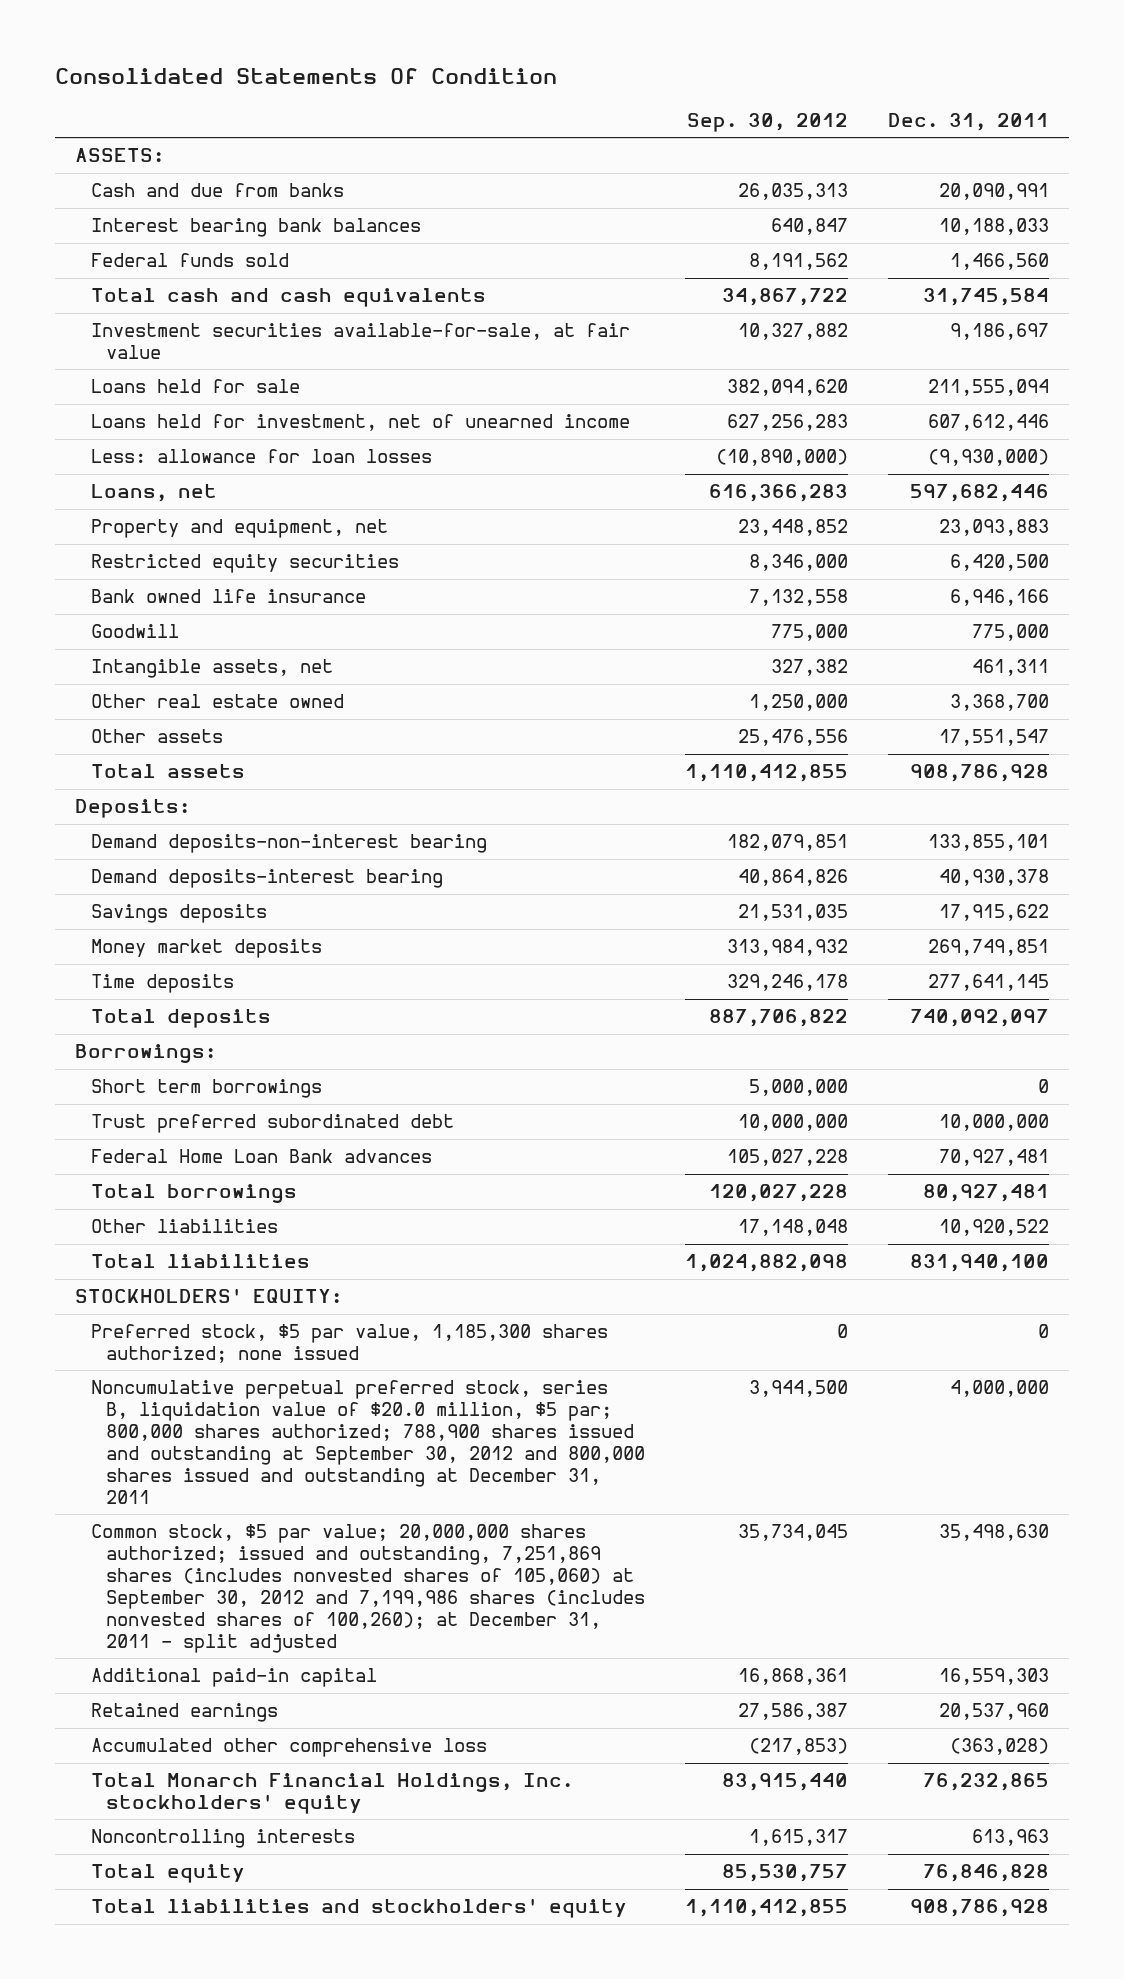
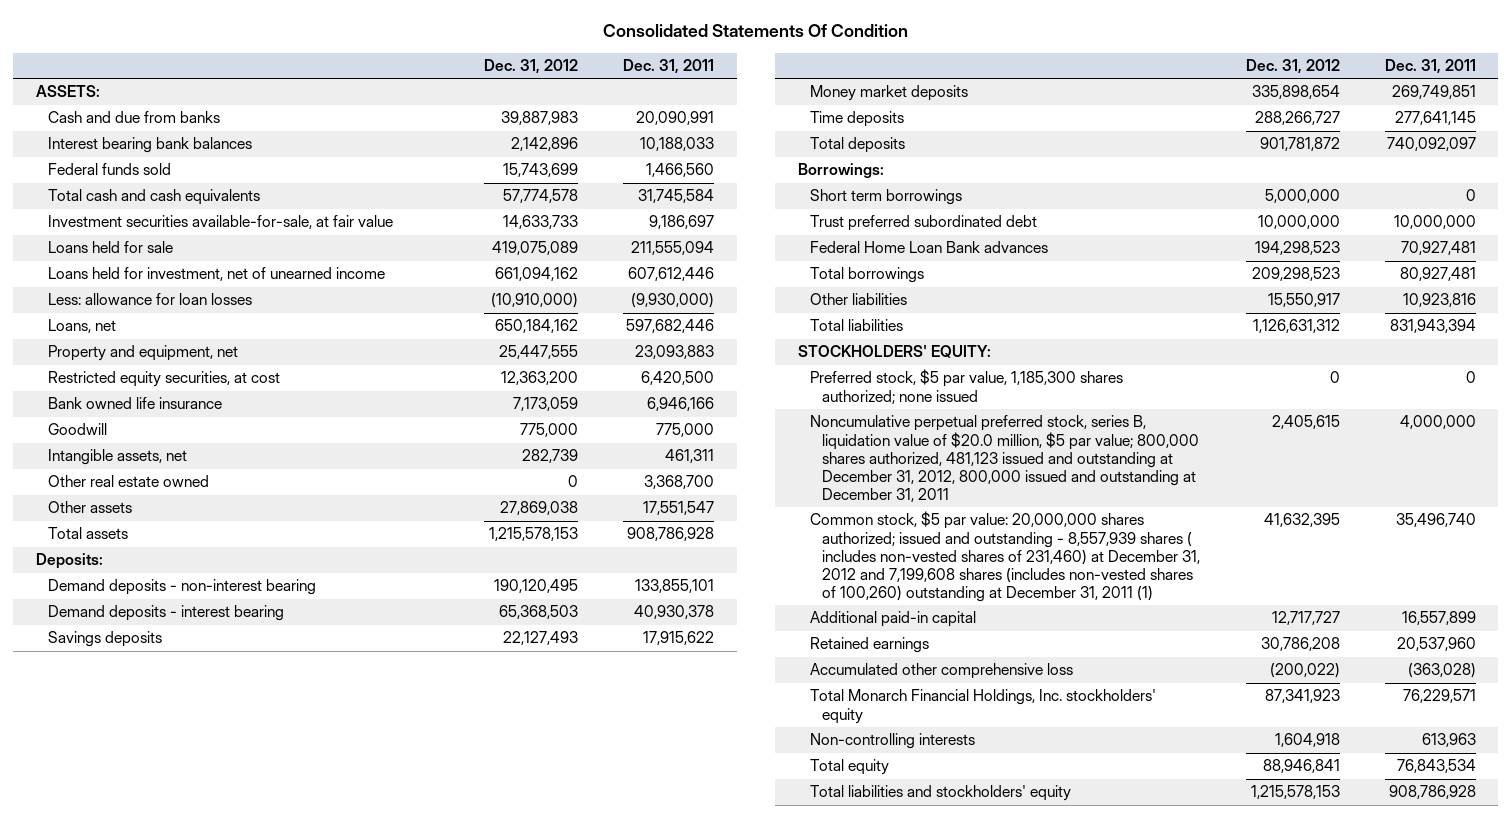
- | Sep. 30, 2012 | Dec. 31, 2011
+ | Dec. 31, 2012 | Dec. 31, 2011
- Restricted equity securities | 8,346,000 | 6,420,500
+ Restricted equity securities, at cost | 12,363,200 | 6,420,500
- Demand deposits-non-interest bearing | 182,079,851 | 133,855,101
- Demand deposits-interest bearing | 40,864,826 | 40,930,378
+ Demand deposits - non-interest bearing | 190,120,495 | 133,855,101
+ Demand deposits - interest bearing | 65,368,503 | 40,930,378
- Other liabilities | 17,148,048 | 10,920,522
- Total liabilities | 1,024,882,098 | 831,940,100
+ Other liabilities | 15,550,917 | 10,923,816
+ Total liabilities | 1,126,631,312 | 831,943,394
- Noncumulative perpetual preferred stock, series B, liquidation value of $20.0 million, $5 par; 800,000 shares authorized; 788,900 shares issued and outstanding at September 30, 2012 and 800,000 shares issued and outstanding at December 31, 2011 | 3,944,500 | 4,000,000
- Common stock, $5 par value; 20,000,000 shares authorized; issued and outstanding, 7,251,869 shares (includes nonvested shares of 105,060) at September 30, 2012 and 7,199,986 shares (includes nonvested shares of 100,260); at December 31, 2011 - split adjusted | 35,734,045 | 35,498,630
- Additional paid-in capital | 16,868,361 | 16,559,303
+ Noncumulative perpetual preferred stock, series B, liquidation value of $20.0 million, $5 par value; 800,000 shares authorized, 481,123 issued and outstanding at December 31, 2012, 800,000 issued and outstanding at December 31, 2011 | 2,405,615 | 4,000,000
+ Common stock, $5 par value: 20,000,000 shares authorized; issued and outstanding - 8,557,939 shares ( includes non-vested shares of 231,460) at December 31, 2012 and 7,199,608 shares (includes non-vested shares of 100,260) outstanding at December 31, 2011 (1) | 41,632,395 | 35,496,740
+ Additional paid-in capital | 12,717,727 | 16,557,899
- Total Monarch Financial Holdings, Inc. stockholders' equity | 83,915,440 | 76,232,865
- Noncontrolling interests | 1,615,317 | 613,963
- Total equity | 85,530,757 | 76,846,828
+ Total Monarch Financial Holdings, Inc. stockholders' equity | 87,341,923 | 76,229,571
+ Non-controlling interests | 1,604,918 | 613,963
+ Total equity | 88,946,841 | 76,843,534

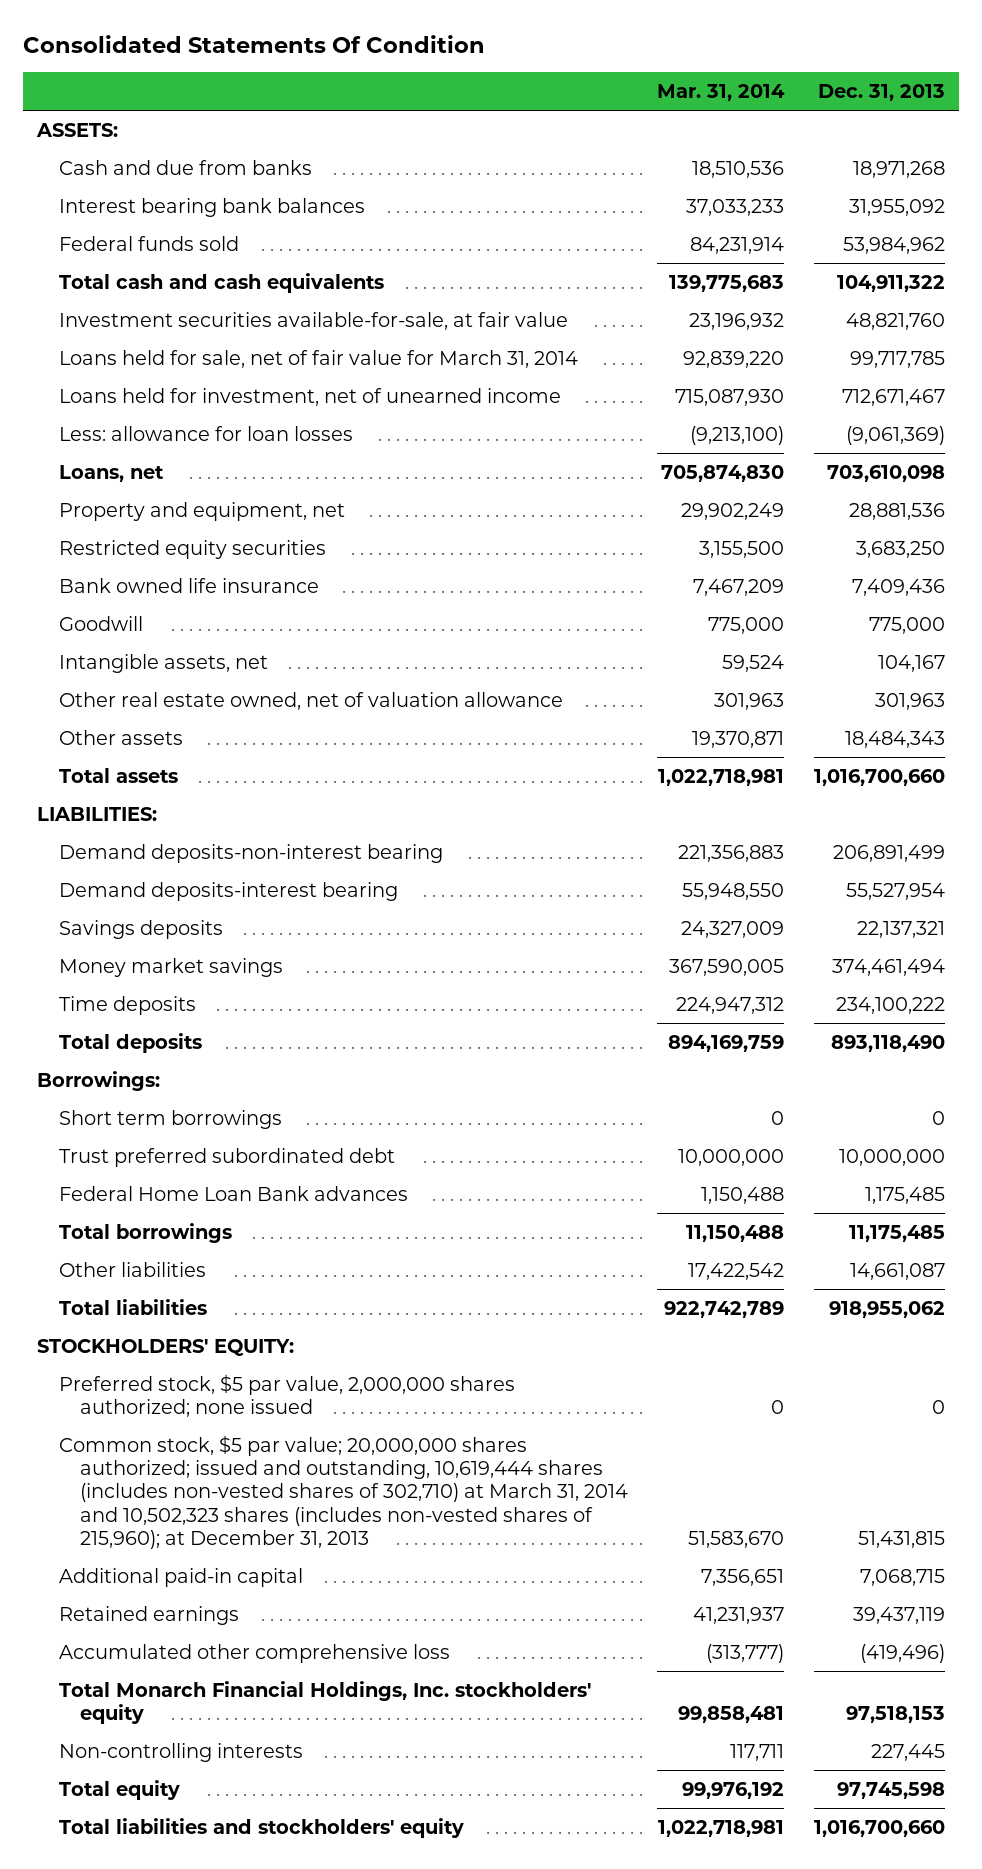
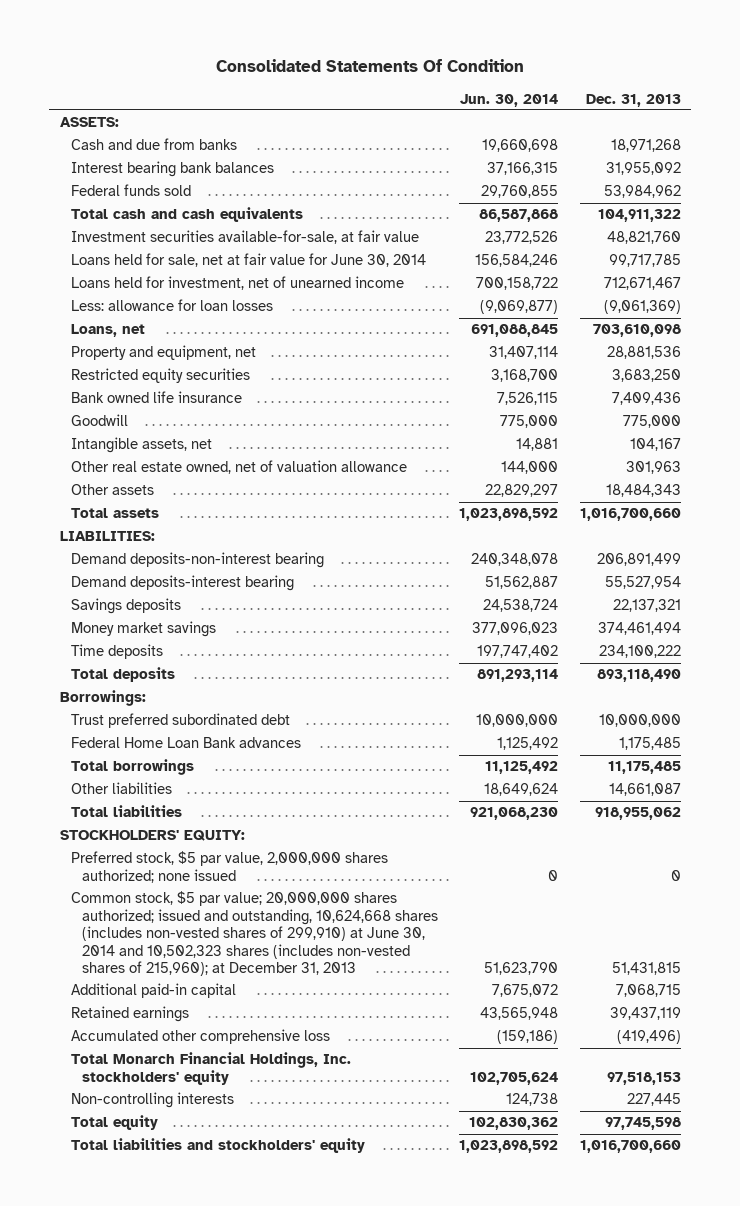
- | Mar. 31, 2014 | Dec. 31, 2013
+ | Jun. 30, 2014 | Dec. 31, 2013
- Loans held for sale, net of fair value for March 31, 2014 | 92,839,220 | 99,717,785
+ Loans held for sale, net at fair value for June 30, 2014 | 156,584,246 | 99,717,785
- Short term borrowings | 0 | 0
- Common stock, $5 par value; 20,000,000 shares authorized; issued and outstanding, 10,619,444 shares (includes non-vested shares of 302,710) at March 31, 2014 and 10,502,323 shares (includes non-vested shares of 215,960); at December 31, 2013 | 51,583,670 | 51,431,815
+ Common stock, $5 par value; 20,000,000 shares authorized; issued and outstanding, 10,624,668 shares (includes non-vested shares of 299,910) at June 30, 2014 and 10,502,323 shares (includes non-vested shares of 215,960); at December 31, 2013 | 51,623,790 | 51,431,815

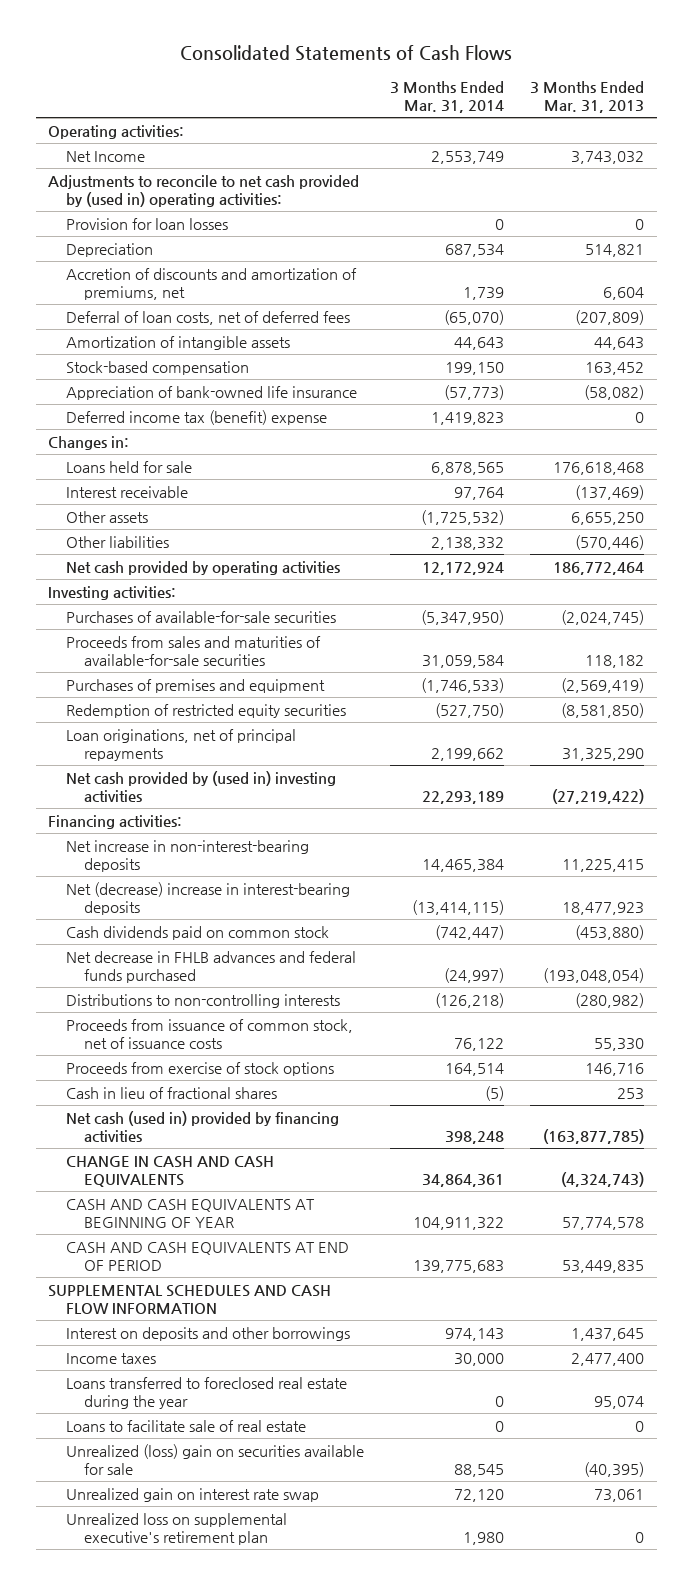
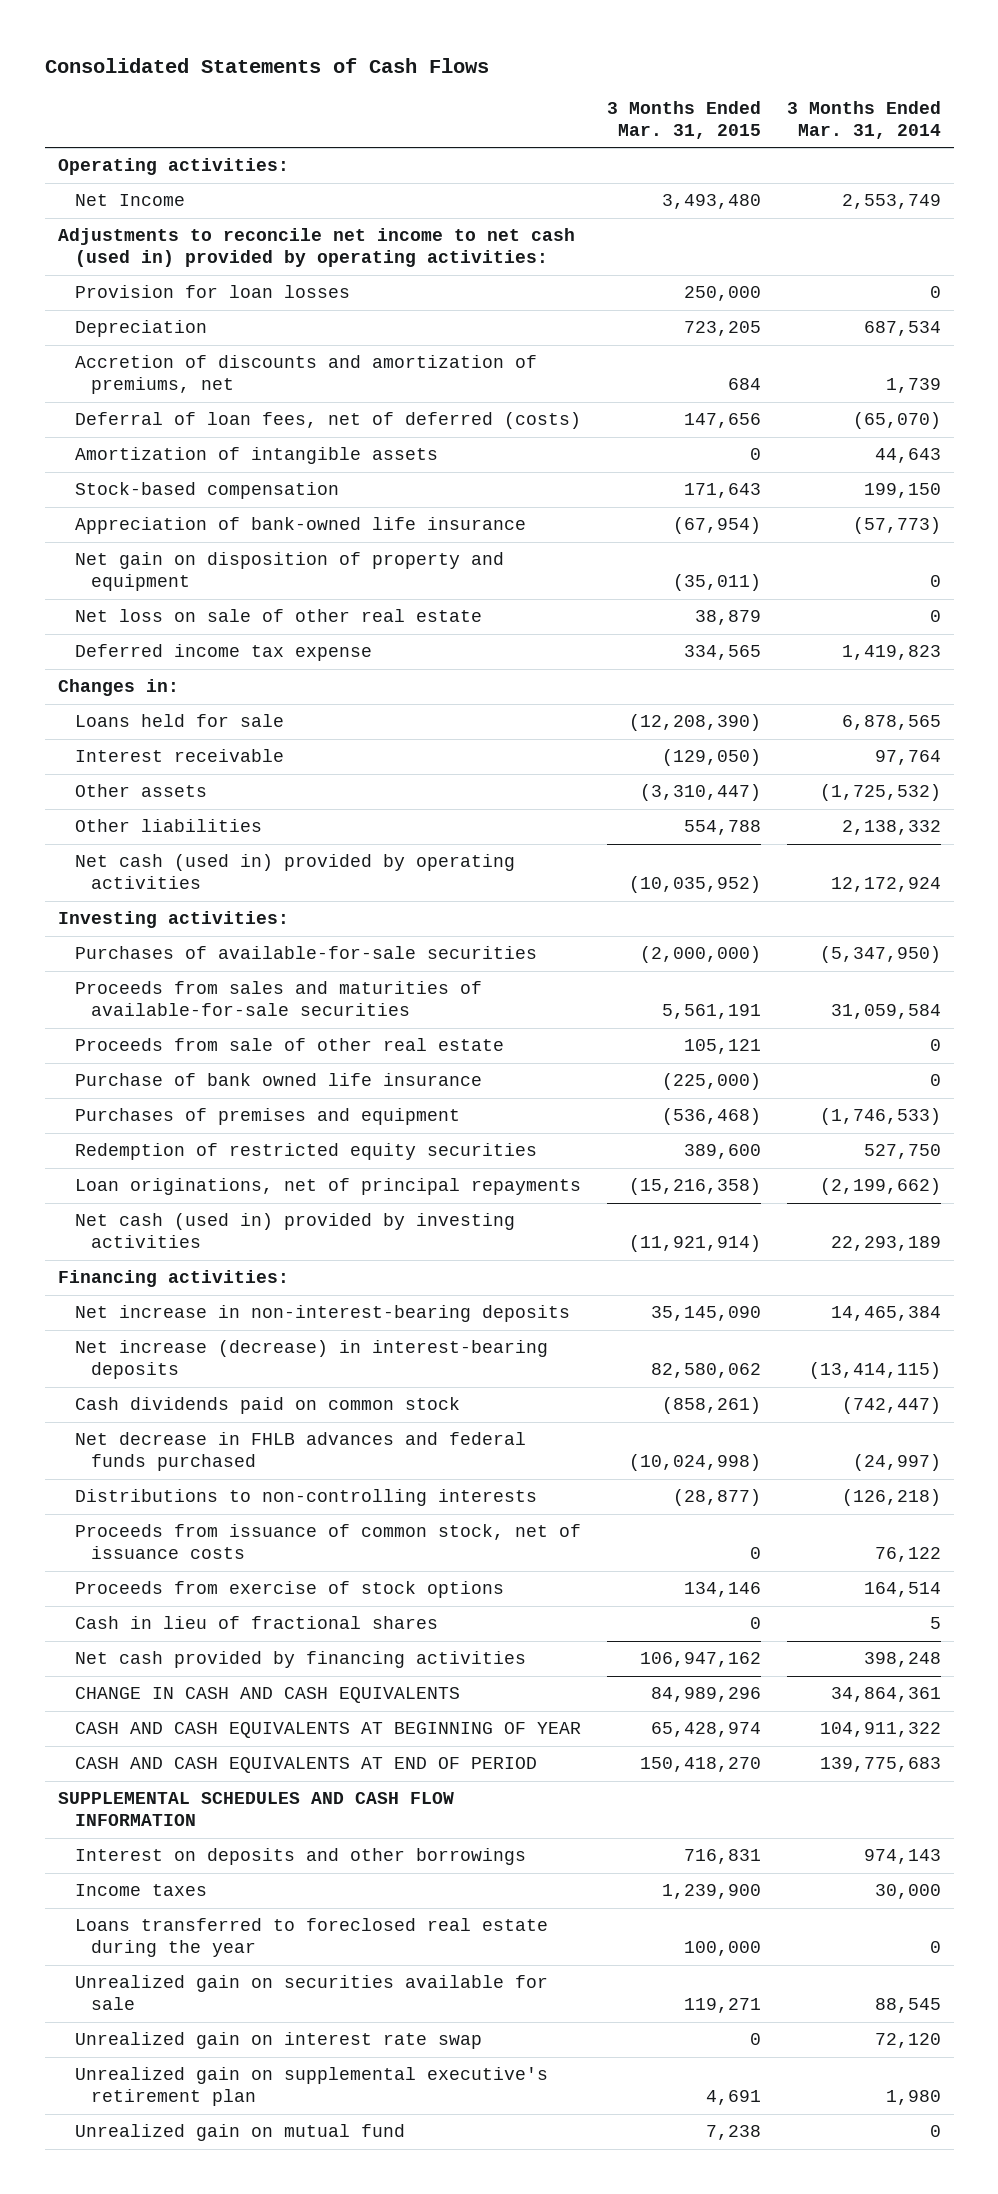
- | 3 Months Ended Mar. 31, 2014 | 3 Months Ended Mar. 31, 2013
+ | 3 Months Ended Mar. 31, 2015 | 3 Months Ended Mar. 31, 2014
- Adjustments to reconcile to net cash provided by (used in) operating activities:
+ Adjustments to reconcile net income to net cash (used in) provided by operating activities:
- Deferral of loan costs, net of deferred fees | (65,070) | (207,809)
+ Deferral of loan fees, net of deferred (costs) | 147,656 | (65,070)
- Deferred income tax (benefit) expense | 1,419,823 | 0
+ Net gain on disposition of property and equipment | (35,011) | 0
+ Net loss on sale of other real estate | 38,879 | 0
+ Deferred income tax expense | 334,565 | 1,419,823
- Net cash provided by operating activities | 12,172,924 | 186,772,464
+ Net cash (used in) provided by operating activities | (10,035,952) | 12,172,924
+ Proceeds from sale of other real estate | 105,121 | 0
+ Purchase of bank owned life insurance | (225,000) | 0
- Redemption of restricted equity securities | (527,750) | (8,581,850)
- Loan originations, net of principal repayments | 2,199,662 | 31,325,290
- Net cash provided by (used in) investing activities | 22,293,189 | (27,219,422)
+ Redemption of restricted equity securities | 389,600 | 527,750
+ Loan originations, net of principal repayments | (15,216,358) | (2,199,662)
+ Net cash (used in) provided by investing activities | (11,921,914) | 22,293,189
- Net (decrease) increase in interest-bearing deposits | (13,414,115) | 18,477,923
+ Net increase (decrease) in interest-bearing deposits | 82,580,062 | (13,414,115)
- Cash in lieu of fractional shares | (5) | 253
- Net cash (used in) provided by financing activities | 398,248 | (163,877,785)
+ Cash in lieu of fractional shares | 0 | 5
+ Net cash provided by financing activities | 106,947,162 | 398,248
- Loans to facilitate sale of real estate | 0 | 0
- Unrealized (loss) gain on securities available for sale | 88,545 | (40,395)
+ Unrealized gain on securities available for sale | 119,271 | 88,545
- Unrealized loss on supplemental executive's retirement plan | 1,980 | 0
+ Unrealized gain on supplemental executive's retirement plan | 4,691 | 1,980
+ Unrealized gain on mutual fund | 7,238 | 0

